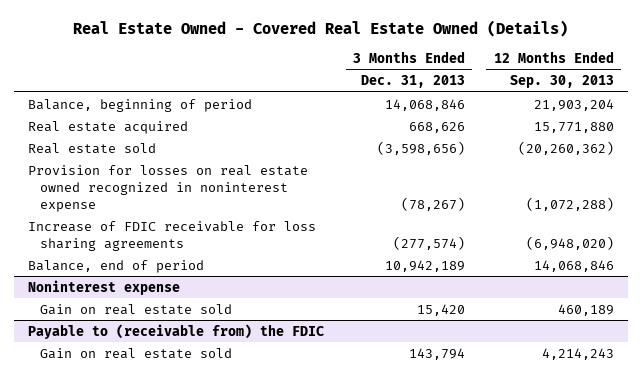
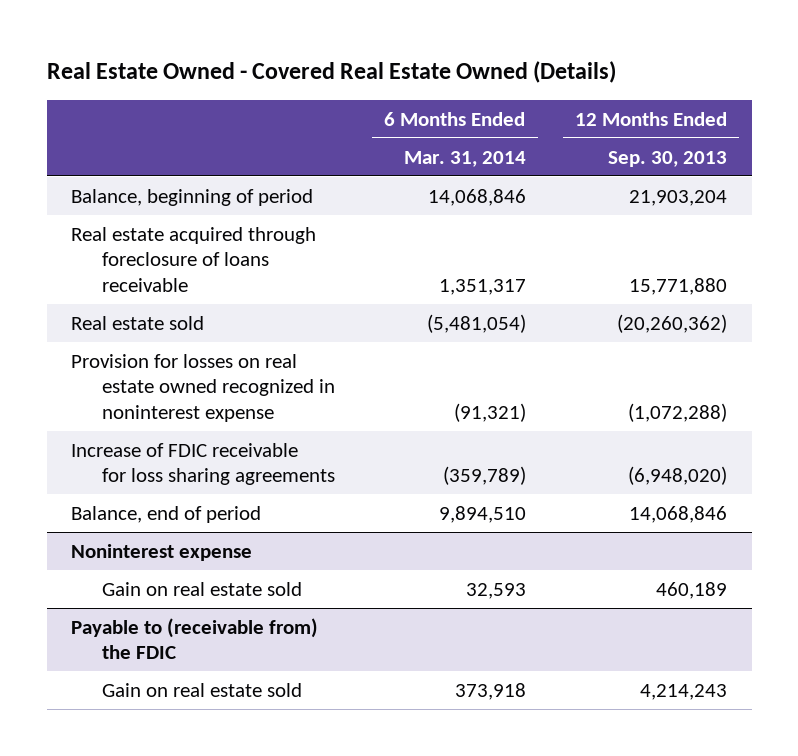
- | 3 Months Ended Dec. 31, 2013 | 12 Months Ended Sep. 30, 2013
+ | 6 Months Ended Mar. 31, 2014 | 12 Months Ended Sep. 30, 2013
- Real estate acquired | 668,626 | 15,771,880
+ Real estate acquired through foreclosure of loans receivable | 1,351,317 | 15,771,880

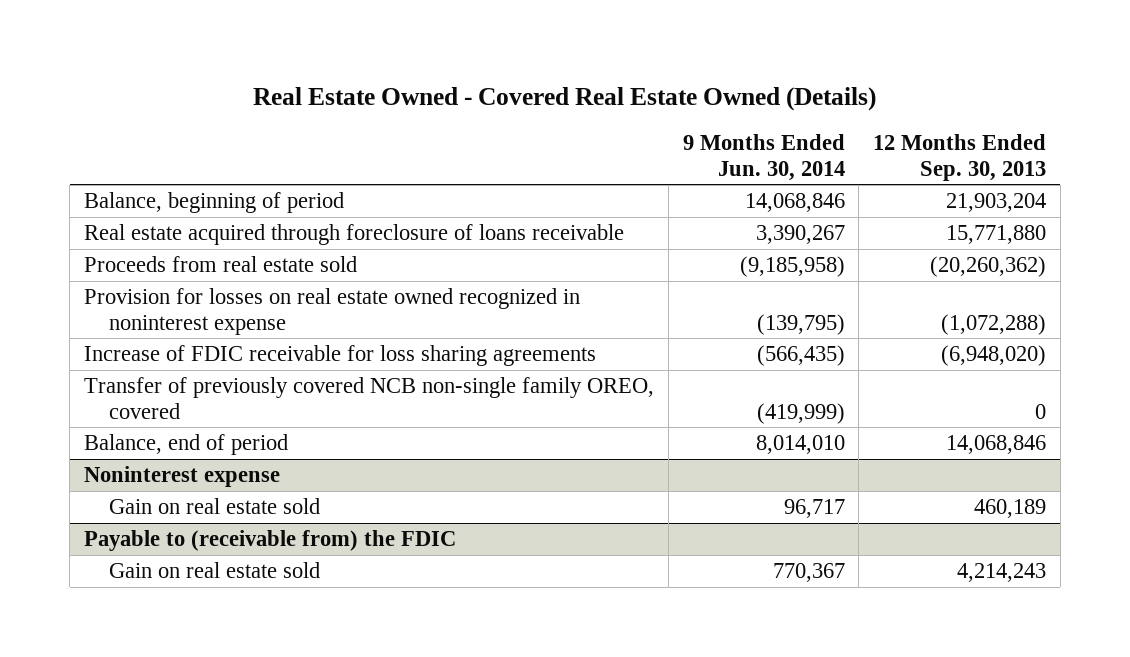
- | 6 Months Ended Mar. 31, 2014 | 12 Months Ended Sep. 30, 2013
+ | 9 Months Ended Jun. 30, 2014 | 12 Months Ended Sep. 30, 2013
- Real estate sold | (5,481,054) | (20,260,362)
+ Proceeds from real estate sold | (9,185,958) | (20,260,362)
+ Transfer of previously covered NCB non-single family OREO, covered | (419,999) | 0

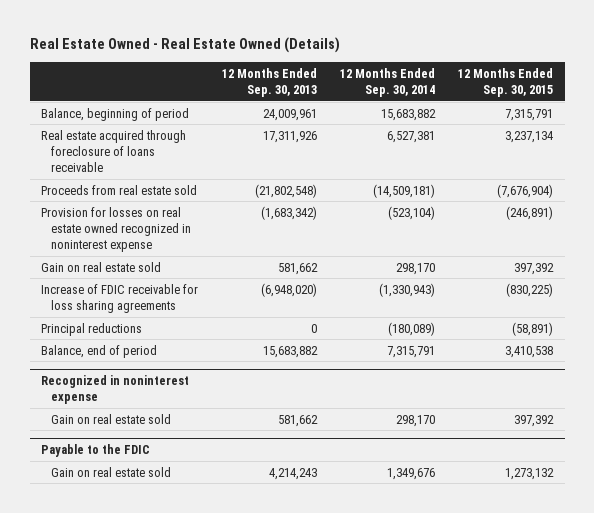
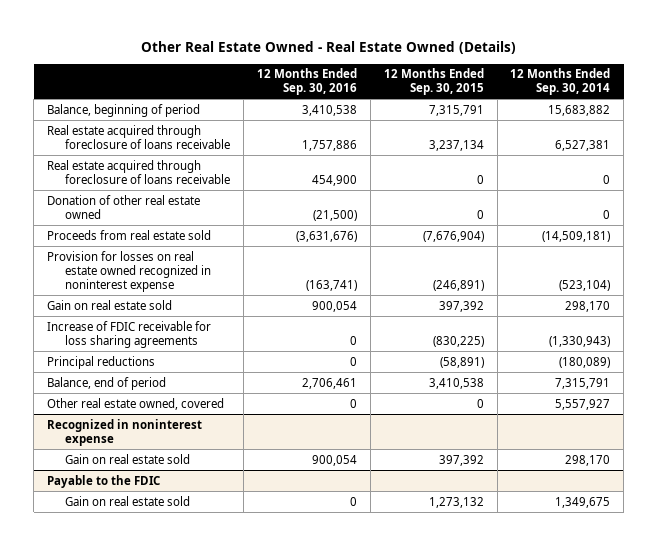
- Real Estate Owned - Real Estate Owned (Details)
+ Other Real Estate Owned - Real Estate Owned (Details)
- | 12 Months Ended Sep. 30, 2013 | 12 Months Ended Sep. 30, 2014 | 12 Months Ended Sep. 30, 2015
+ | 12 Months Ended Sep. 30, 2016 | 12 Months Ended Sep. 30, 2015 | 12 Months Ended Sep. 30, 2014
+ Real estate acquired through foreclosure of loans receivable | 454,900 | 0 | 0
+ Donation of other real estate owned | (21,500) | 0 | 0
+ Other real estate owned, covered | 0 | 0 | 5,557,927
@ Payable to the FDIC
- Gain on real estate sold | 4,214,243 | 1,349,676 | 1,273,132
+ Gain on real estate sold | 0 | 1,273,132 | 1,349,675

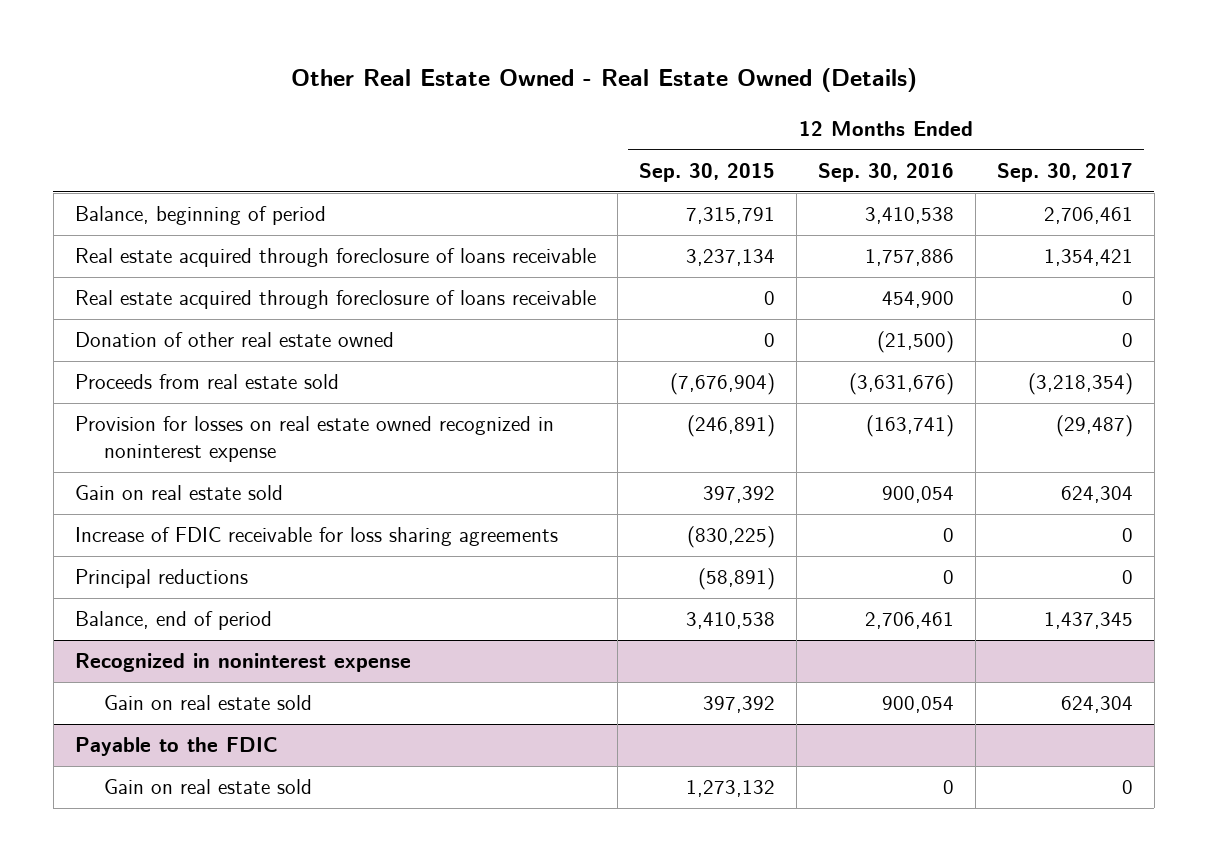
- | 12 Months Ended Sep. 30, 2016 | 12 Months Ended Sep. 30, 2015 | 12 Months Ended Sep. 30, 2014
+ | 12 Months Ended Sep. 30, 2015 | 12 Months Ended Sep. 30, 2016 | 12 Months Ended Sep. 30, 2017
- Other real estate owned, covered | 0 | 0 | 5,557,927

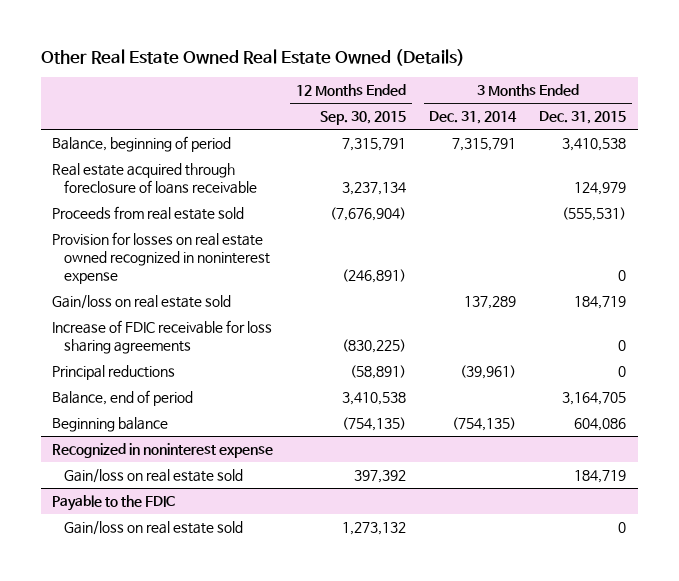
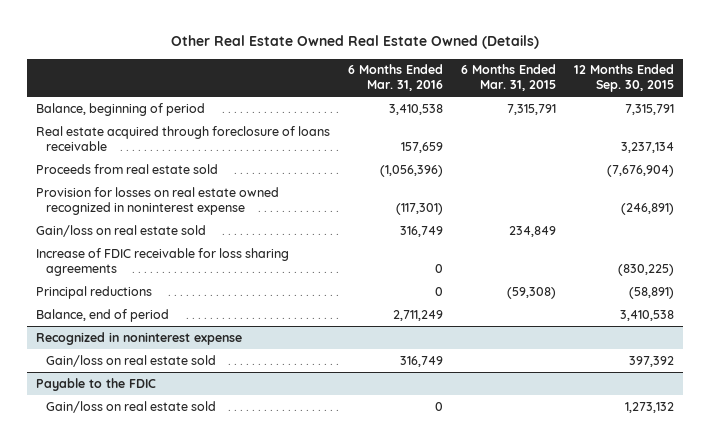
- | 12 Months Ended Sep. 30, 2015 | 3 Months Ended Dec. 31, 2014 | 3 Months Ended Dec. 31, 2015
+ | 6 Months Ended Mar. 31, 2016 | 6 Months Ended Mar. 31, 2015 | 12 Months Ended Sep. 30, 2015
- Beginning balance | (754,135) | (754,135) | 604,086

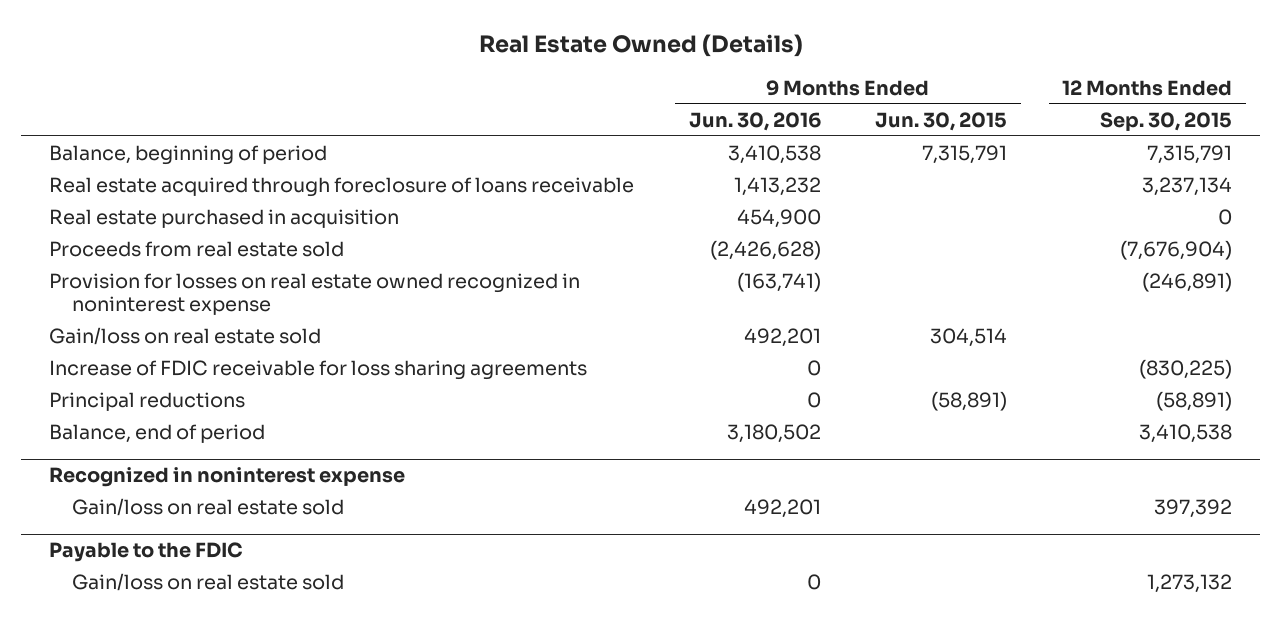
- Other Real Estate Owned Real Estate Owned (Details)
+ Real Estate Owned (Details)
- | 6 Months Ended Mar. 31, 2016 | 6 Months Ended Mar. 31, 2015 | 12 Months Ended Sep. 30, 2015
+ | 9 Months Ended Jun. 30, 2016 | 9 Months Ended Jun. 30, 2015 | 12 Months Ended Sep. 30, 2015
+ Real estate purchased in acquisition | 454,900 | | 0

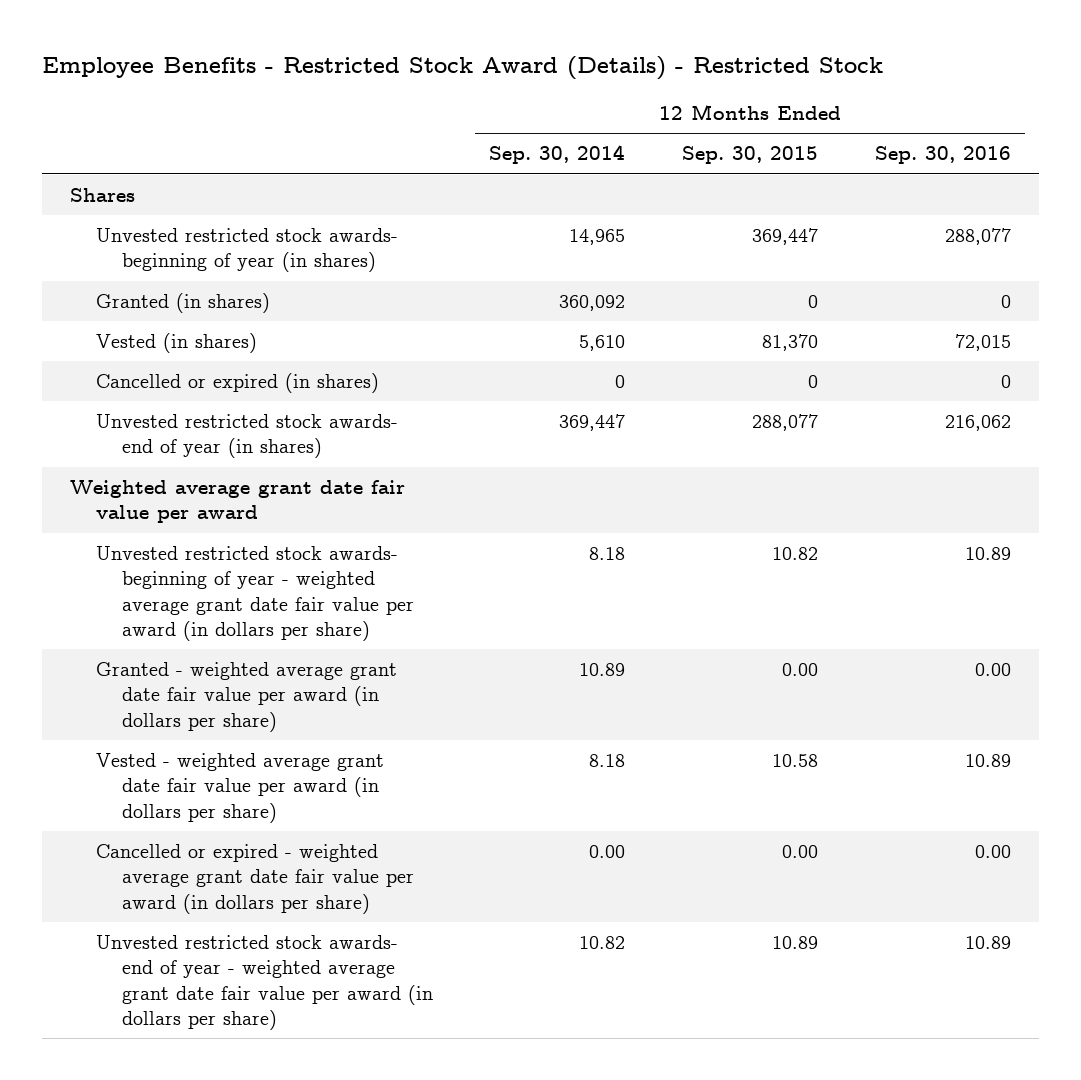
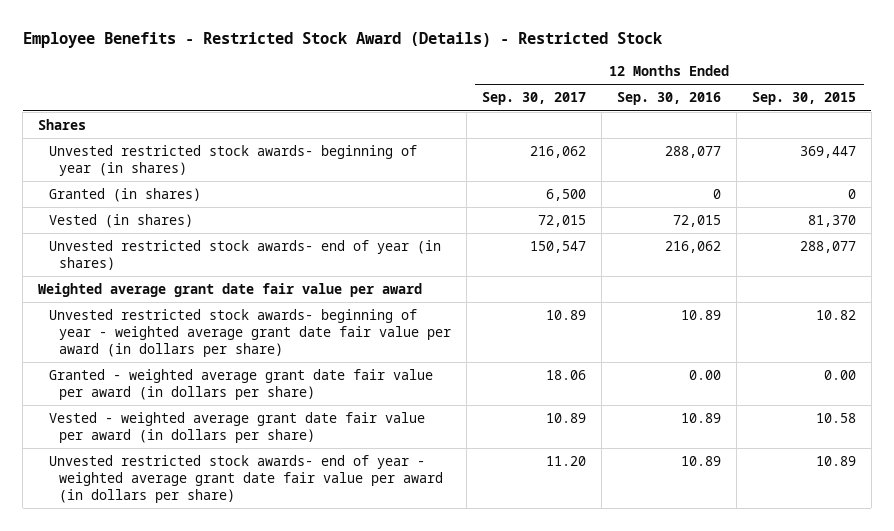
- | 12 Months Ended Sep. 30, 2014 | 12 Months Ended Sep. 30, 2015 | 12 Months Ended Sep. 30, 2016
+ | 12 Months Ended Sep. 30, 2017 | 12 Months Ended Sep. 30, 2016 | 12 Months Ended Sep. 30, 2015
- Cancelled or expired (in shares) | 0 | 0 | 0
- Cancelled or expired - weighted average grant date fair value per award (in dollars per share) | 0.00 | 0.00 | 0.00

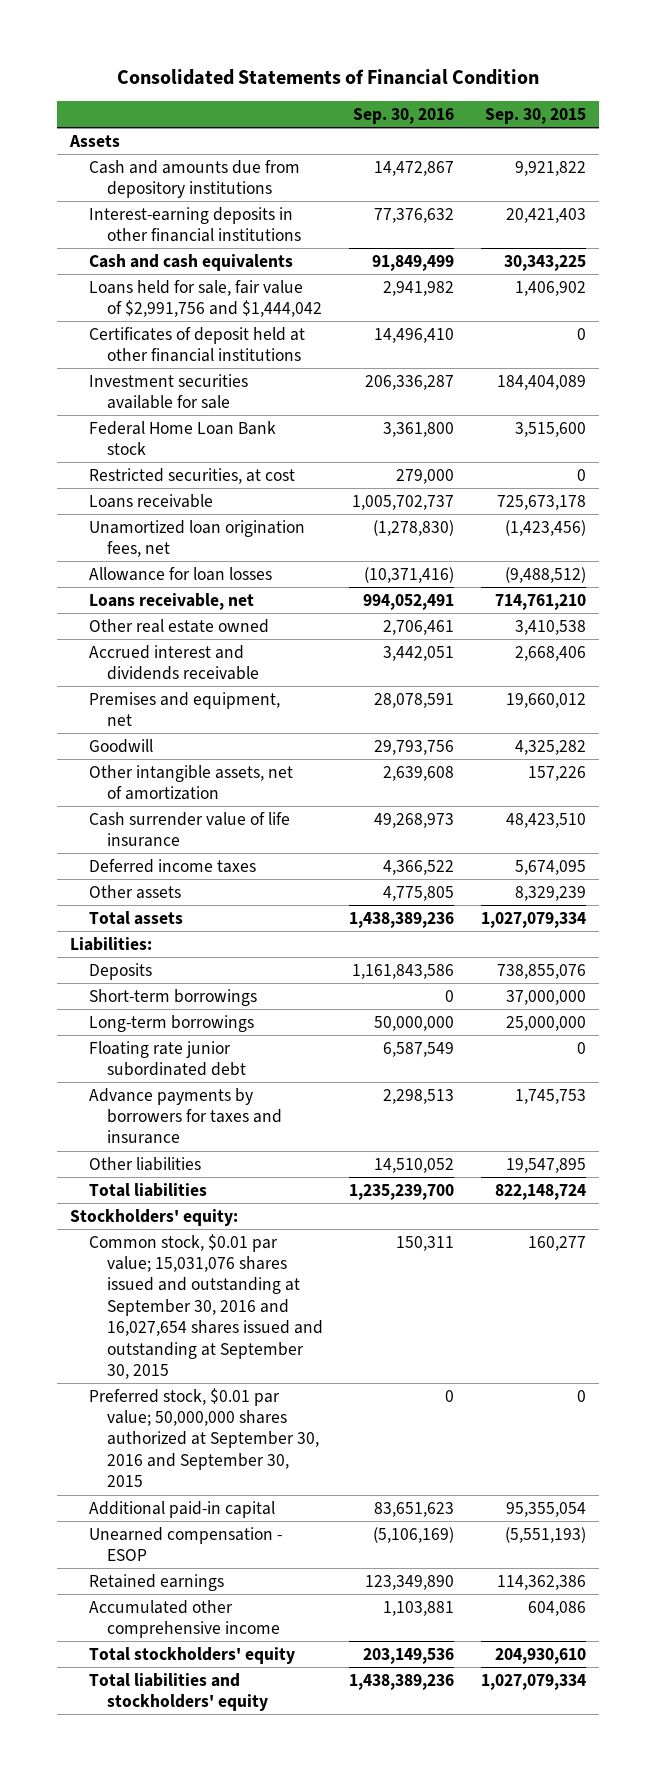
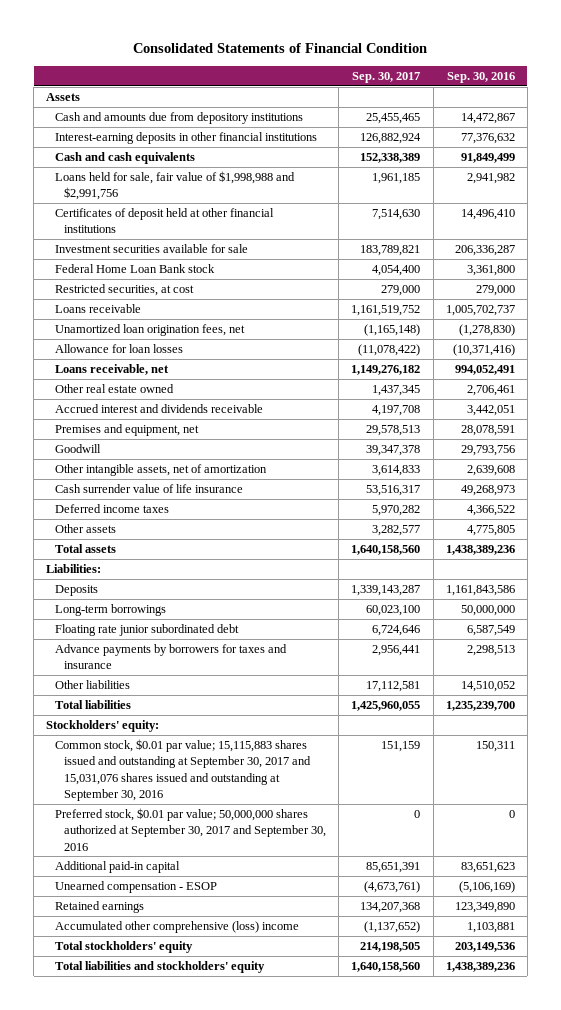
- | Sep. 30, 2016 | Sep. 30, 2015
+ | Sep. 30, 2017 | Sep. 30, 2016
- Loans held for sale, fair value of $2,991,756 and $1,444,042 | 2,941,982 | 1,406,902
+ Loans held for sale, fair value of $1,998,988 and $2,991,756 | 1,961,185 | 2,941,982
- Short-term borrowings | 0 | 37,000,000
- Common stock, $0.01 par value; 15,031,076 shares issued and outstanding at September 30, 2016 and 16,027,654 shares issued and outstanding at September 30, 2015 | 150,311 | 160,277
- Preferred stock, $0.01 par value; 50,000,000 shares authorized at September 30, 2016 and September 30, 2015 | 0 | 0
+ Common stock, $0.01 par value; 15,115,883 shares issued and outstanding at September 30, 2017 and 15,031,076 shares issued and outstanding at September 30, 2016 | 151,159 | 150,311
+ Preferred stock, $0.01 par value; 50,000,000 shares authorized at September 30, 2017 and September 30, 2016 | 0 | 0
- Accumulated other comprehensive income | 1,103,881 | 604,086
+ Accumulated other comprehensive (loss) income | (1,137,652) | 1,103,881

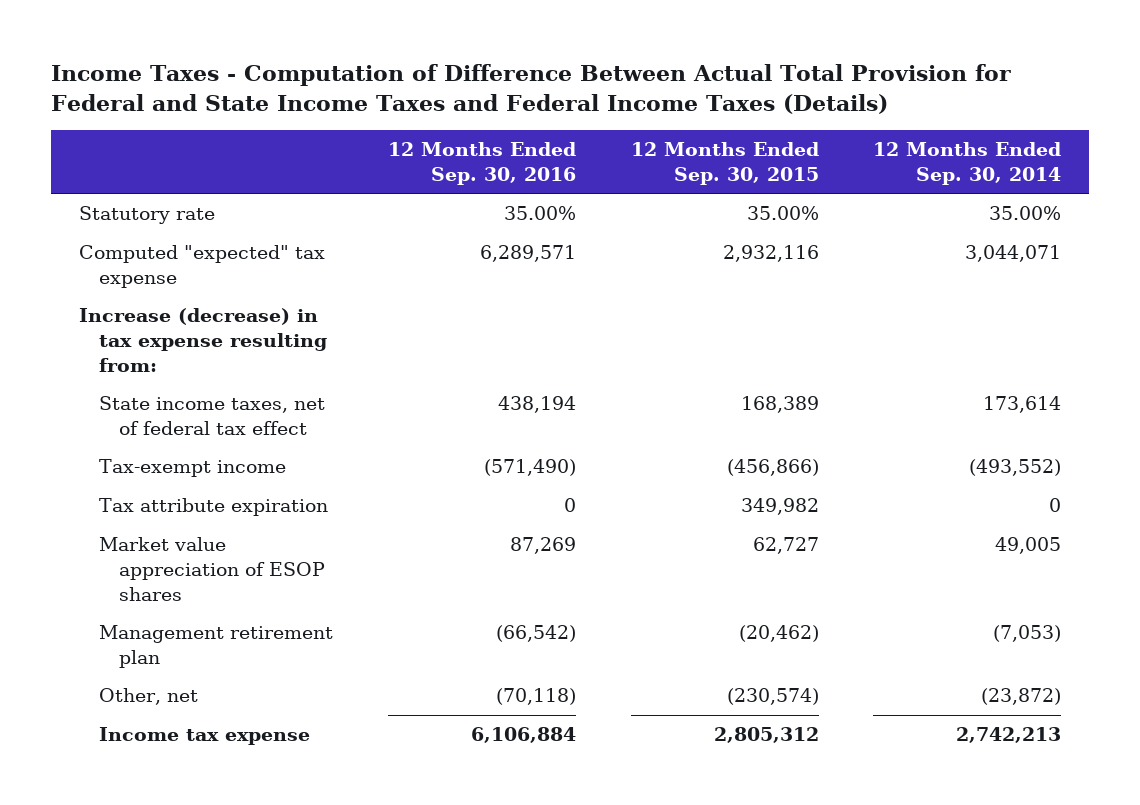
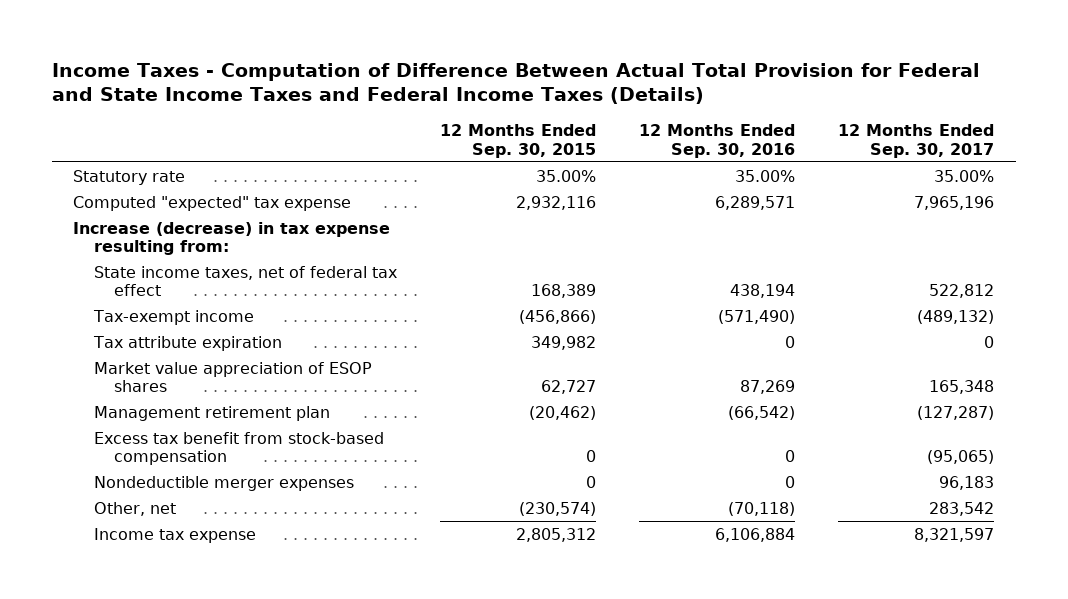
- | 12 Months Ended Sep. 30, 2016 | 12 Months Ended Sep. 30, 2015 | 12 Months Ended Sep. 30, 2014
+ | 12 Months Ended Sep. 30, 2015 | 12 Months Ended Sep. 30, 2016 | 12 Months Ended Sep. 30, 2017
+ Excess tax benefit from stock-based compensation | 0 | 0 | (95,065)
+ Nondeductible merger expenses | 0 | 0 | 96,183

